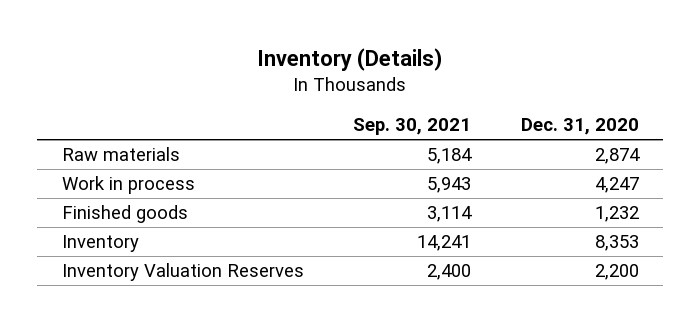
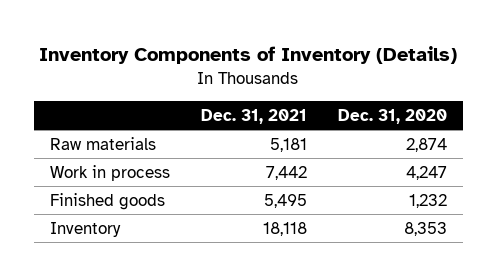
- Inventory (Details)
+ Inventory Components of Inventory (Details)
- | Sep. 30, 2021 | Dec. 31, 2020
+ | Dec. 31, 2021 | Dec. 31, 2020
- Inventory Valuation Reserves | 2,400 | 2,200

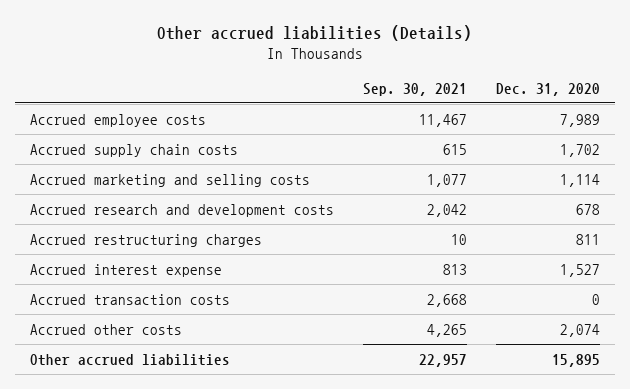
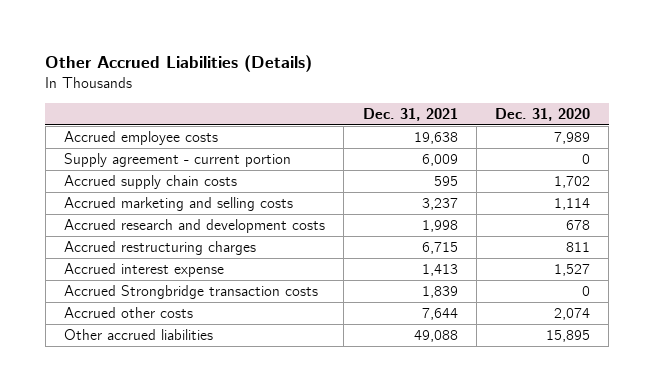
- Other accrued liabilities (Details)
+ Other Accrued Liabilities (Details)
- | Sep. 30, 2021 | Dec. 31, 2020
+ | Dec. 31, 2021 | Dec. 31, 2020
+ Supply agreement - current portion | 6,009 | 0
- Accrued transaction costs | 2,668 | 0
+ Accrued Strongbridge transaction costs | 1,839 | 0

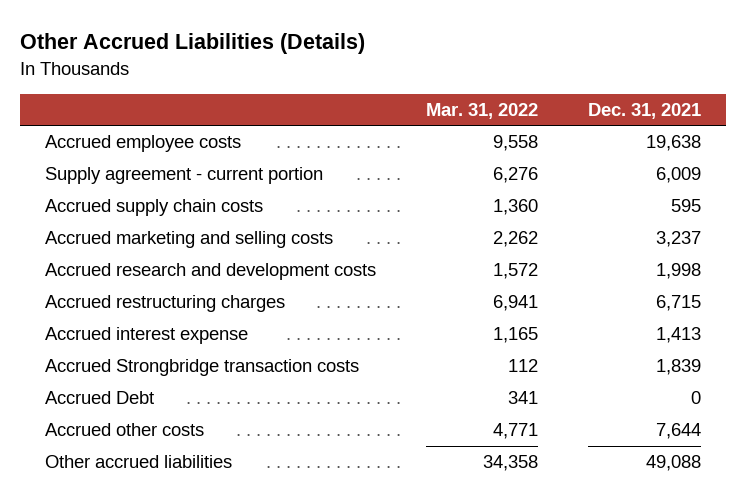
- | Dec. 31, 2021 | Dec. 31, 2020
+ | Mar. 31, 2022 | Dec. 31, 2021
+ Accrued Debt | 341 | 0

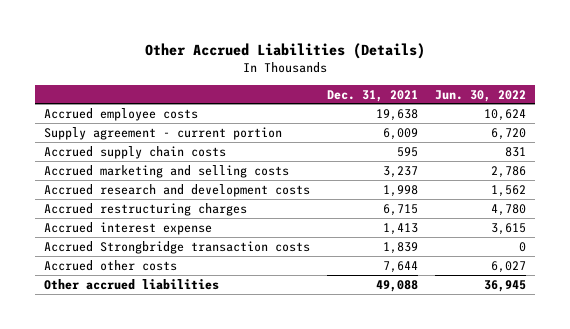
- | Mar. 31, 2022 | Dec. 31, 2021
+ | Dec. 31, 2021 | Jun. 30, 2022
- Accrued Debt | 341 | 0

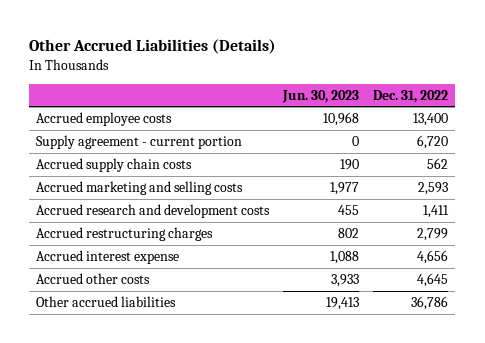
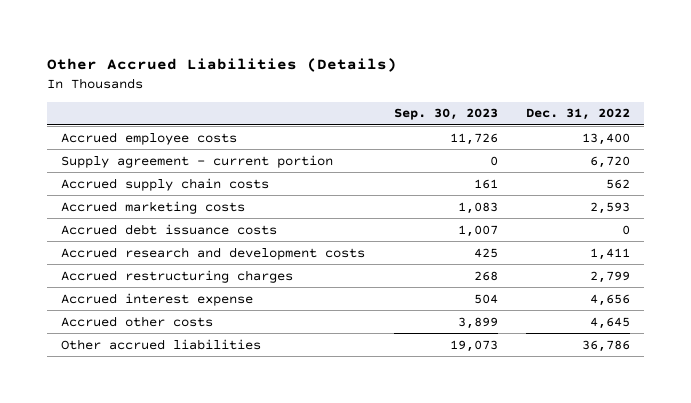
- | Jun. 30, 2023 | Dec. 31, 2022
+ | Sep. 30, 2023 | Dec. 31, 2022
- Accrued marketing and selling costs | 1,977 | 2,593
+ Accrued marketing costs | 1,083 | 2,593
+ Accrued debt issuance costs | 1,007 | 0

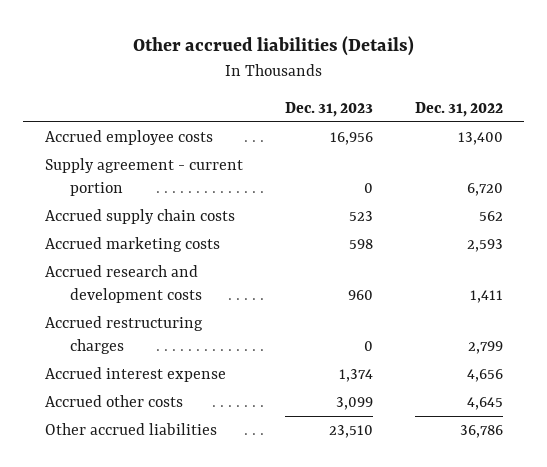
- Other Accrued Liabilities (Details)
+ Other accrued liabilities (Details)
- | Sep. 30, 2023 | Dec. 31, 2022
+ | Dec. 31, 2023 | Dec. 31, 2022
- Accrued debt issuance costs | 1,007 | 0

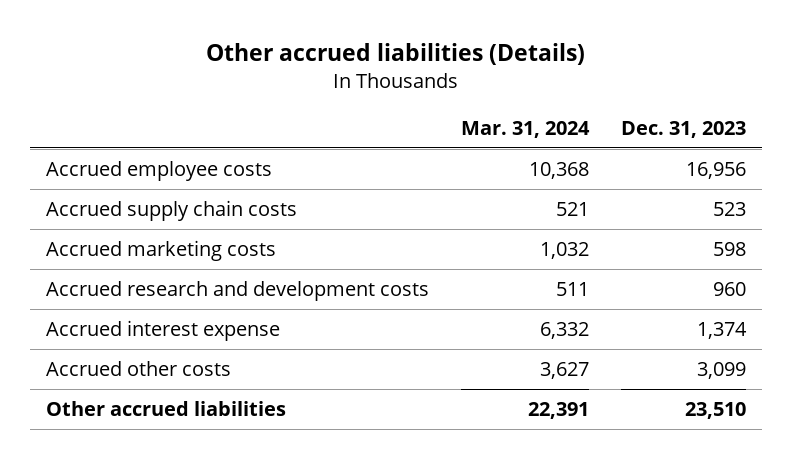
- | Dec. 31, 2023 | Dec. 31, 2022
+ | Mar. 31, 2024 | Dec. 31, 2023
- Supply agreement - current portion | 0 | 6,720
- Accrued restructuring charges | 0 | 2,799

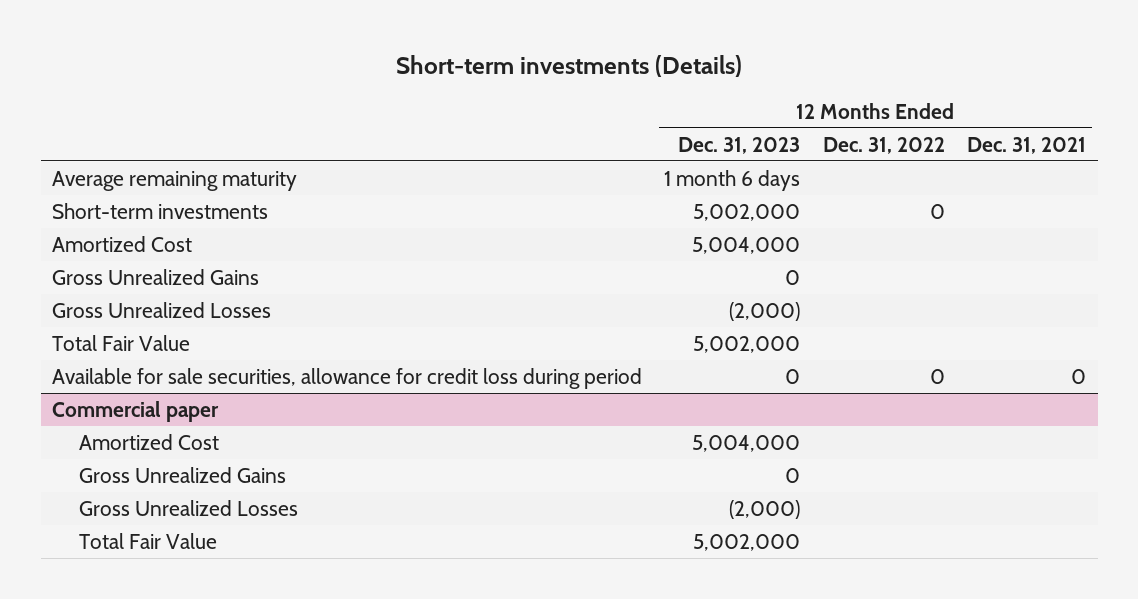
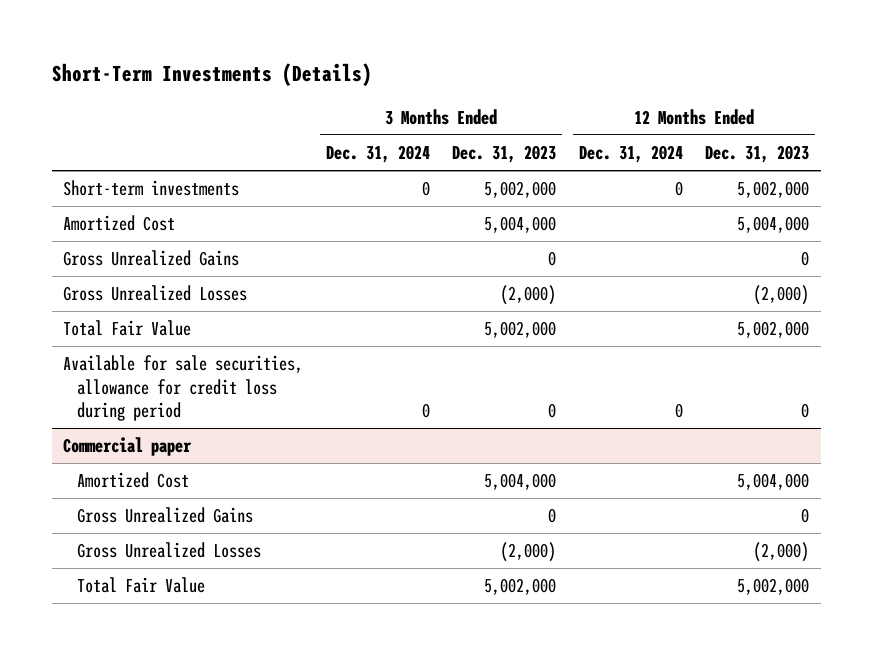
- Short-term investments (Details)
+ Short-Term Investments (Details)
- | 12 Months Ended Dec. 31, 2023 | 12 Months Ended Dec. 31, 2022 | 12 Months Ended Dec. 31, 2021
+ | 3 Months Ended Dec. 31, 2024 | 3 Months Ended Dec. 31, 2023 | 12 Months Ended Dec. 31, 2024 | 12 Months Ended Dec. 31, 2023
- Average remaining maturity | 1 month 6 days | |

